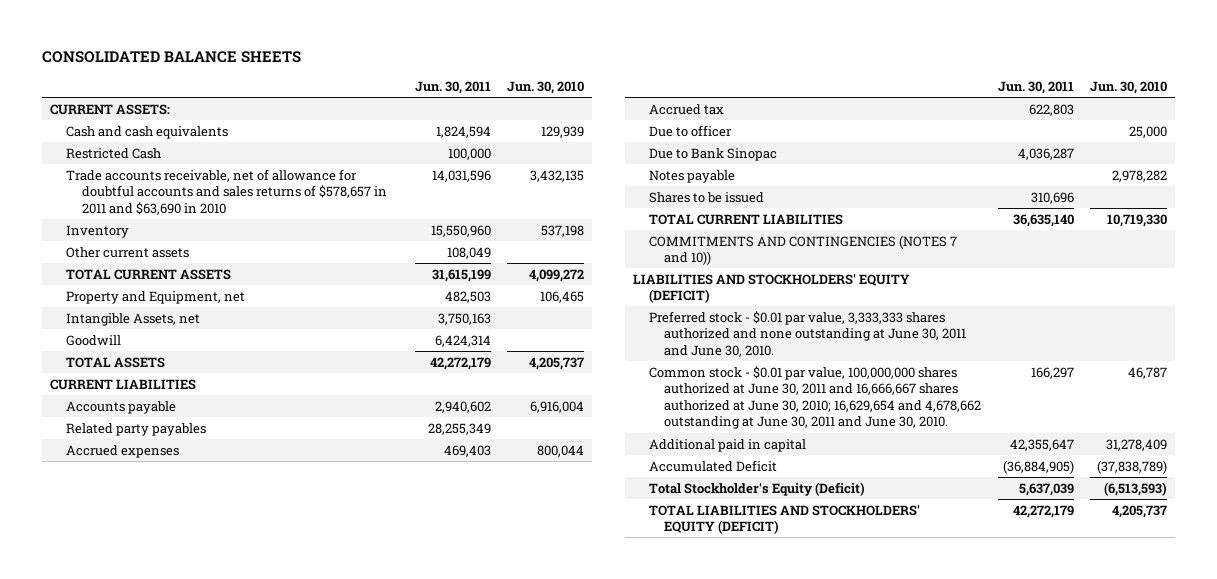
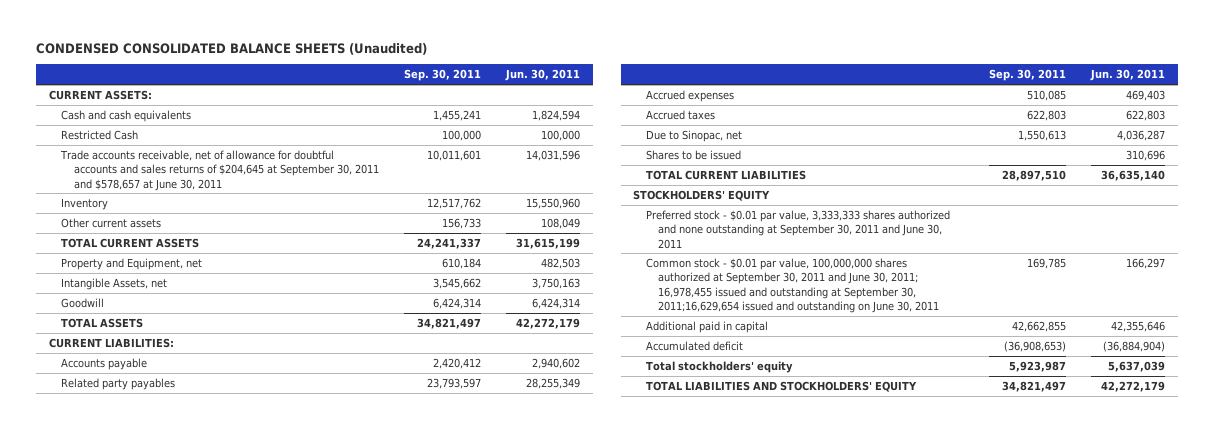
- CONSOLIDATED BALANCE SHEETS
+ CONDENSED CONSOLIDATED BALANCE SHEETS (Unaudited)
- | Jun. 30, 2011 | Jun. 30, 2010
+ | Sep. 30, 2011 | Jun. 30, 2011
- Trade accounts receivable, net of allowance for doubtful accounts and sales returns of $578,657 in 2011 and $63,690 in 2010 | 14,031,596 | 3,432,135
+ Trade accounts receivable, net of allowance for doubtful accounts and sales returns of $204,645 at September 30, 2011 and $578,657 at June 30, 2011 | 10,011,601 | 14,031,596
- CURRENT LIABILITIES
+ CURRENT LIABILITIES:
- Accrued tax | 622,803 |
- Due to officer | | 25,000
- Due to Bank Sinopac | 4,036,287 |
- Notes payable | | 2,978,282
+ Accrued taxes | 622,803 | 622,803
+ Due to Sinopac, net | 1,550,613 | 4,036,287
- COMMITMENTS AND CONTINGENCIES (NOTES 7 and 10))
- LIABILITIES AND STOCKHOLDERS' EQUITY (DEFICIT)
- Preferred stock - $0.01 par value, 3,333,333 shares authorized and none outstanding at June 30, 2011 and June 30, 2010.
- Common stock - $0.01 par value, 100,000,000 shares authorized at June 30, 2011 and 16,666,667 shares authorized at June 30, 2010; 16,629,654 and 4,678,662 outstanding at June 30, 2011 and June 30, 2010. | 166,297 | 46,787
- Additional paid in capital | 42,355,647 | 31,278,409
- Accumulated Deficit | (36,884,905) | (37,838,789)
- Total Stockholder's Equity (Deficit) | 5,637,039 | (6,513,593)
- TOTAL LIABILITIES AND STOCKHOLDERS' EQUITY (DEFICIT) | 42,272,179 | 4,205,737
+ STOCKHOLDERS' EQUITY
+ Preferred stock - $0.01 par value, 3,333,333 shares authorized and none outstanding at September 30, 2011 and June 30, 2011
+ Common stock - $0.01 par value, 100,000,000 shares authorized at September 30, 2011 and June 30, 2011; 16,978,455 issued and outstanding at September 30, 2011;16,629,654 issued and outstanding on June 30, 2011 | 169,785 | 166,297
+ Additional paid in capital | 42,662,855 | 42,355,646
+ Accumulated deficit | (36,908,653) | (36,884,904)
+ Total stockholders' equity | 5,923,987 | 5,637,039
+ TOTAL LIABILITIES AND STOCKHOLDERS' EQUITY | 34,821,497 | 42,272,179

